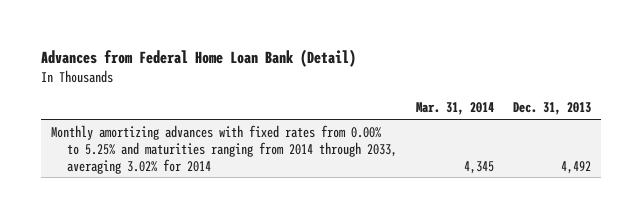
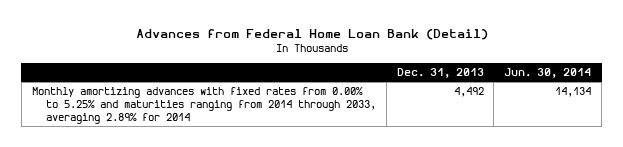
- | Mar. 31, 2014 | Dec. 31, 2013
+ | Dec. 31, 2013 | Jun. 30, 2014
- Monthly amortizing advances with fixed rates from 0.00% to 5.25% and maturities ranging from 2014 through 2033, averaging 3.02% for 2014 | 4,345 | 4,492
+ Monthly amortizing advances with fixed rates from 0.00% to 5.25% and maturities ranging from 2014 through 2033, averaging 2.89% for 2014 | 4,492 | 14,134

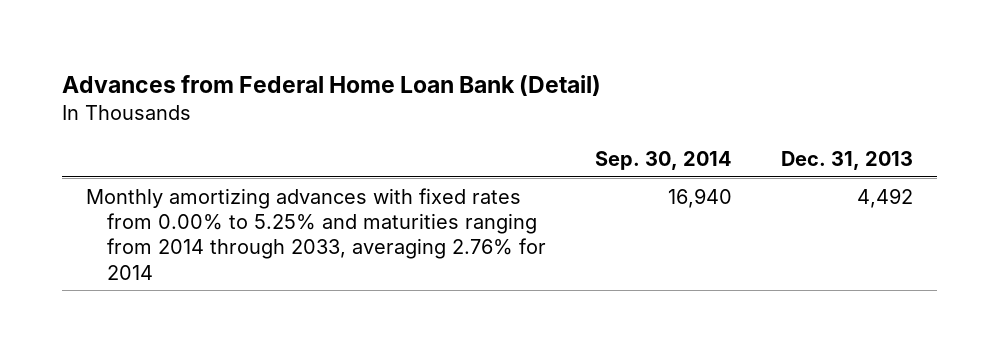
- | Dec. 31, 2013 | Jun. 30, 2014
+ | Sep. 30, 2014 | Dec. 31, 2013
- Monthly amortizing advances with fixed rates from 0.00% to 5.25% and maturities ranging from 2014 through 2033, averaging 2.89% for 2014 | 4,492 | 14,134
+ Monthly amortizing advances with fixed rates from 0.00% to 5.25% and maturities ranging from 2014 through 2033, averaging 2.76% for 2014 | 16,940 | 4,492

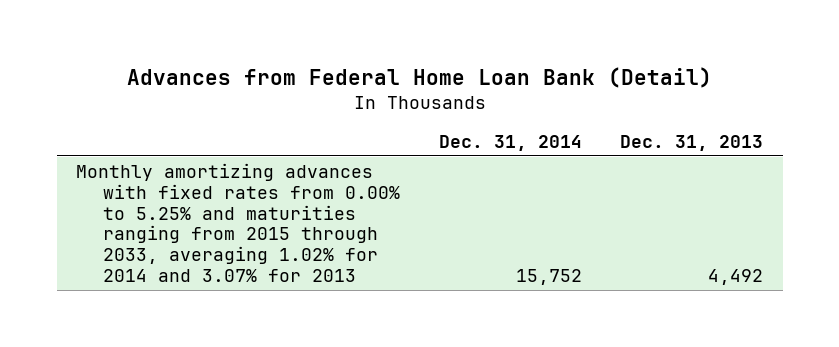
- | Sep. 30, 2014 | Dec. 31, 2013
+ | Dec. 31, 2014 | Dec. 31, 2013
- Monthly amortizing advances with fixed rates from 0.00% to 5.25% and maturities ranging from 2014 through 2033, averaging 2.76% for 2014 | 16,940 | 4,492
+ Monthly amortizing advances with fixed rates from 0.00% to 5.25% and maturities ranging from 2015 through 2033, averaging 1.02% for 2014 and 3.07% for 2013 | 15,752 | 4,492

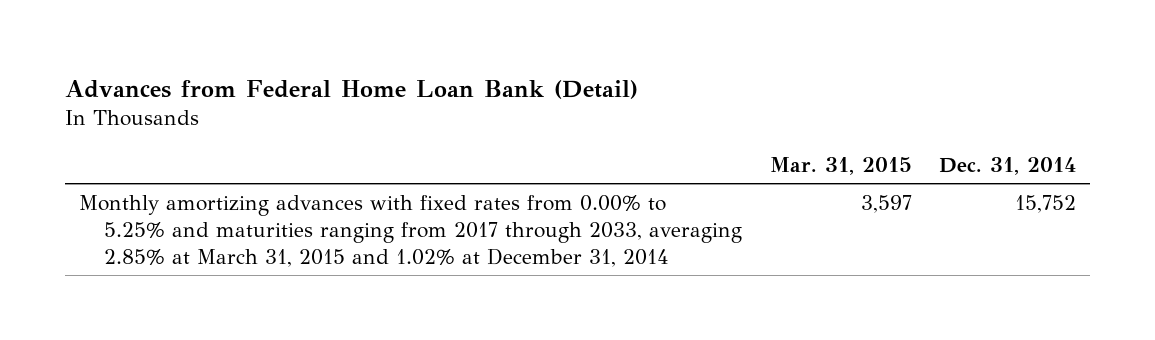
- | Dec. 31, 2014 | Dec. 31, 2013
+ | Mar. 31, 2015 | Dec. 31, 2014
- Monthly amortizing advances with fixed rates from 0.00% to 5.25% and maturities ranging from 2015 through 2033, averaging 1.02% for 2014 and 3.07% for 2013 | 15,752 | 4,492
+ Monthly amortizing advances with fixed rates from 0.00% to 5.25% and maturities ranging from 2017 through 2033, averaging 2.85% at March 31, 2015 and 1.02% at December 31, 2014 | 3,597 | 15,752

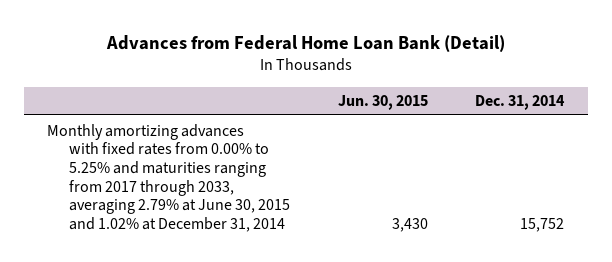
- | Mar. 31, 2015 | Dec. 31, 2014
+ | Jun. 30, 2015 | Dec. 31, 2014
- Monthly amortizing advances with fixed rates from 0.00% to 5.25% and maturities ranging from 2017 through 2033, averaging 2.85% at March 31, 2015 and 1.02% at December 31, 2014 | 3,597 | 15,752
+ Monthly amortizing advances with fixed rates from 0.00% to 5.25% and maturities ranging from 2017 through 2033, averaging 2.79% at June 30, 2015 and 1.02% at December 31, 2014 | 3,430 | 15,752

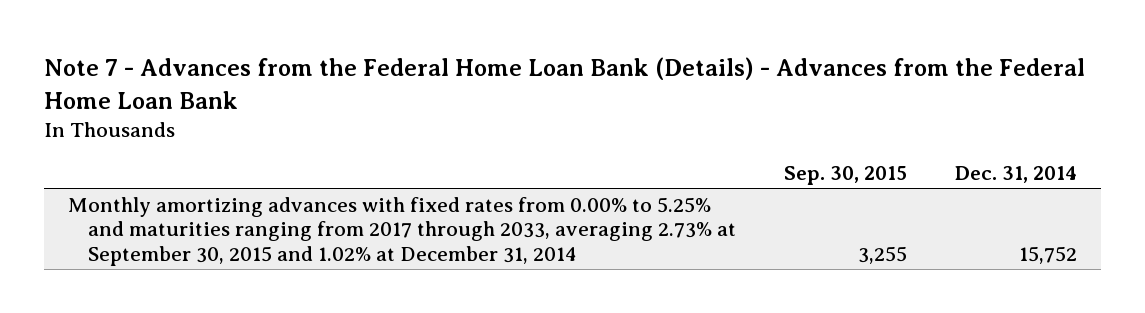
- Advances from Federal Home Loan Bank (Detail)
+ Note 7 - Advances from the Federal Home Loan Bank (Details) - Advances from the Federal Home Loan Bank
- | Jun. 30, 2015 | Dec. 31, 2014
+ | Sep. 30, 2015 | Dec. 31, 2014
- Monthly amortizing advances with fixed rates from 0.00% to 5.25% and maturities ranging from 2017 through 2033, averaging 2.79% at June 30, 2015 and 1.02% at December 31, 2014 | 3,430 | 15,752
+ Monthly amortizing advances with fixed rates from 0.00% to 5.25% and maturities ranging from 2017 through 2033, averaging 2.73% at September 30, 2015 and 1.02% at December 31, 2014 | 3,255 | 15,752

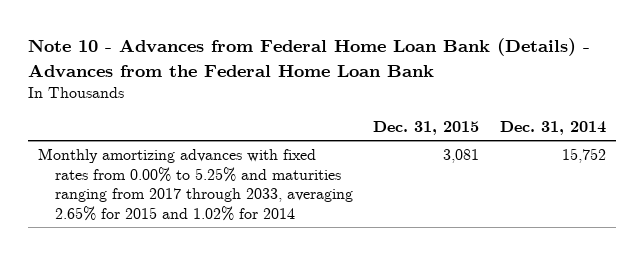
- Note 7 - Advances from the Federal Home Loan Bank (Details) - Advances from the Federal Home Loan Bank
+ Note 10 - Advances from Federal Home Loan Bank (Details) - Advances from the Federal Home Loan Bank
- | Sep. 30, 2015 | Dec. 31, 2014
+ | Dec. 31, 2015 | Dec. 31, 2014
- Monthly amortizing advances with fixed rates from 0.00% to 5.25% and maturities ranging from 2017 through 2033, averaging 2.73% at September 30, 2015 and 1.02% at December 31, 2014 | 3,255 | 15,752
+ Monthly amortizing advances with fixed rates from 0.00% to 5.25% and maturities ranging from 2017 through 2033, averaging 2.65% for 2015 and 1.02% for 2014 | 3,081 | 15,752

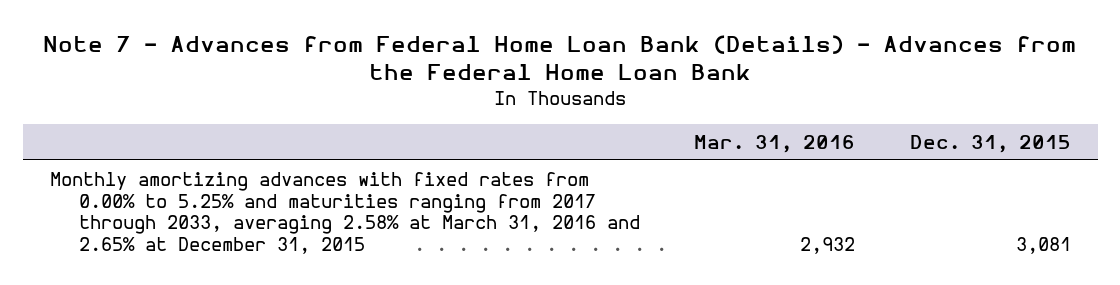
- Note 10 - Advances from Federal Home Loan Bank (Details) - Advances from the Federal Home Loan Bank
+ Note 7 - Advances from Federal Home Loan Bank (Details) - Advances from the Federal Home Loan Bank
- | Dec. 31, 2015 | Dec. 31, 2014
+ | Mar. 31, 2016 | Dec. 31, 2015
- Monthly amortizing advances with fixed rates from 0.00% to 5.25% and maturities ranging from 2017 through 2033, averaging 2.65% for 2015 and 1.02% for 2014 | 3,081 | 15,752
+ Monthly amortizing advances with fixed rates from 0.00% to 5.25% and maturities ranging from 2017 through 2033, averaging 2.58% at March 31, 2016 and 2.65% at December 31, 2015 | 2,932 | 3,081

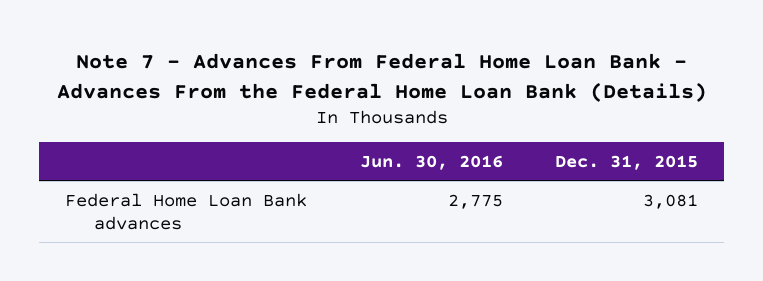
- Note 7 - Advances from Federal Home Loan Bank (Details) - Advances from the Federal Home Loan Bank
+ Note 7 - Advances From Federal Home Loan Bank - Advances From the Federal Home Loan Bank (Details)
- | Mar. 31, 2016 | Dec. 31, 2015
+ | Jun. 30, 2016 | Dec. 31, 2015
- Monthly amortizing advances with fixed rates from 0.00% to 5.25% and maturities ranging from 2017 through 2033, averaging 2.58% at March 31, 2016 and 2.65% at December 31, 2015 | 2,932 | 3,081
+ Federal Home Loan Bank advances | 2,775 | 3,081

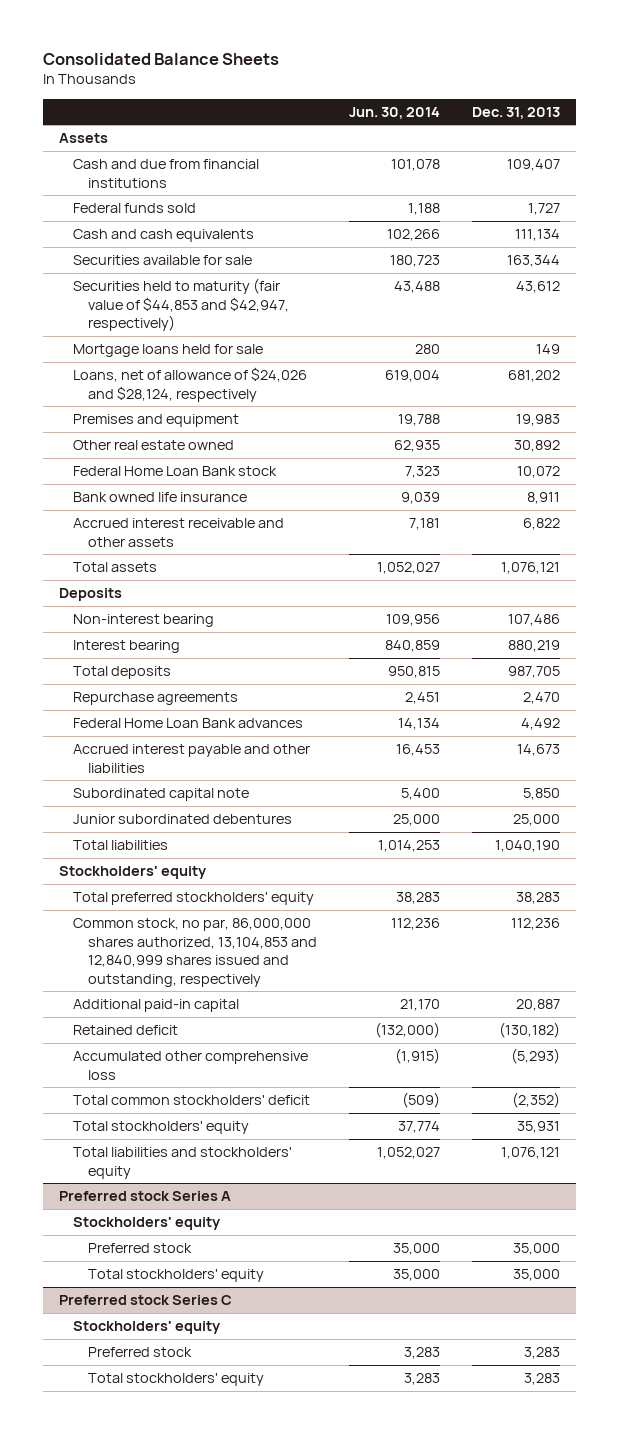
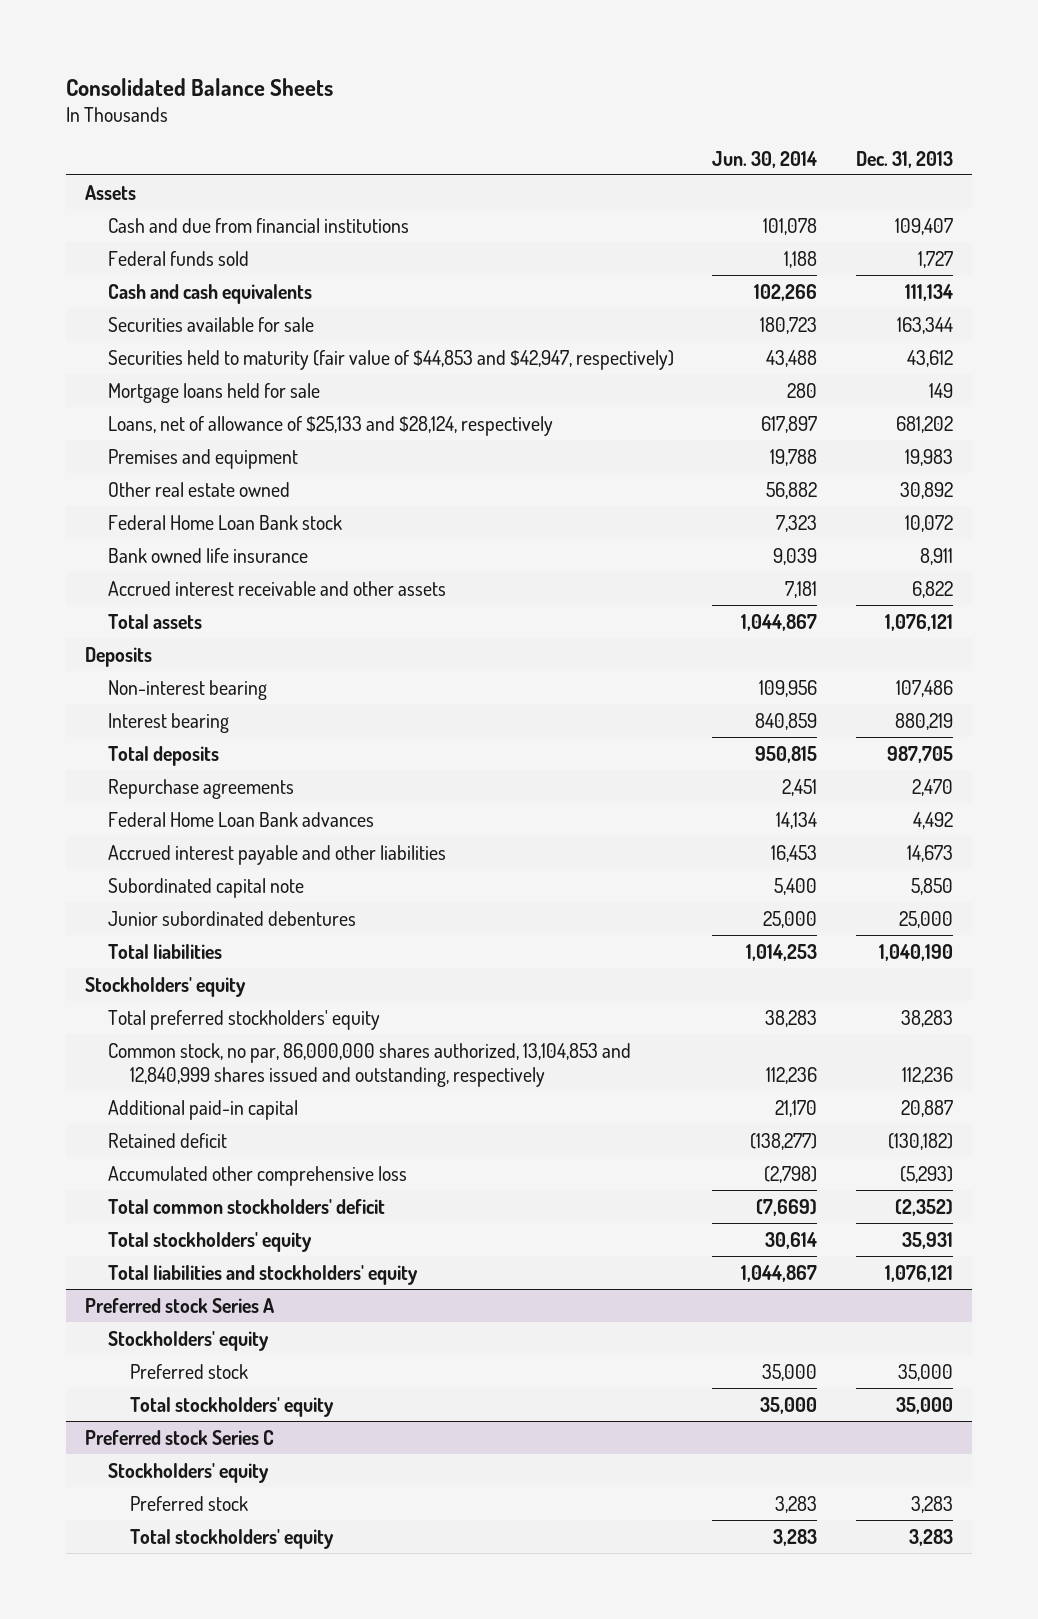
- Loans, net of allowance of $24,026 and $28,124, respectively | 619,004 | 681,202
+ Loans, net of allowance of $25,133 and $28,124, respectively | 617,897 | 681,202
- Other real estate owned | 62,935 | 30,892
+ Other real estate owned | 56,882 | 30,892
- Total assets | 1,052,027 | 1,076,121
+ Total assets | 1,044,867 | 1,076,121
- Retained deficit | (132,000) | (130,182)
- Accumulated other comprehensive loss | (1,915) | (5,293)
- Total common stockholders' deficit | (509) | (2,352)
- Total stockholders' equity | 37,774 | 35,931
- Total liabilities and stockholders' equity | 1,052,027 | 1,076,121
+ Retained deficit | (138,277) | (130,182)
+ Accumulated other comprehensive loss | (2,798) | (5,293)
+ Total common stockholders' deficit | (7,669) | (2,352)
+ Total stockholders' equity | 30,614 | 35,931
+ Total liabilities and stockholders' equity | 1,044,867 | 1,076,121

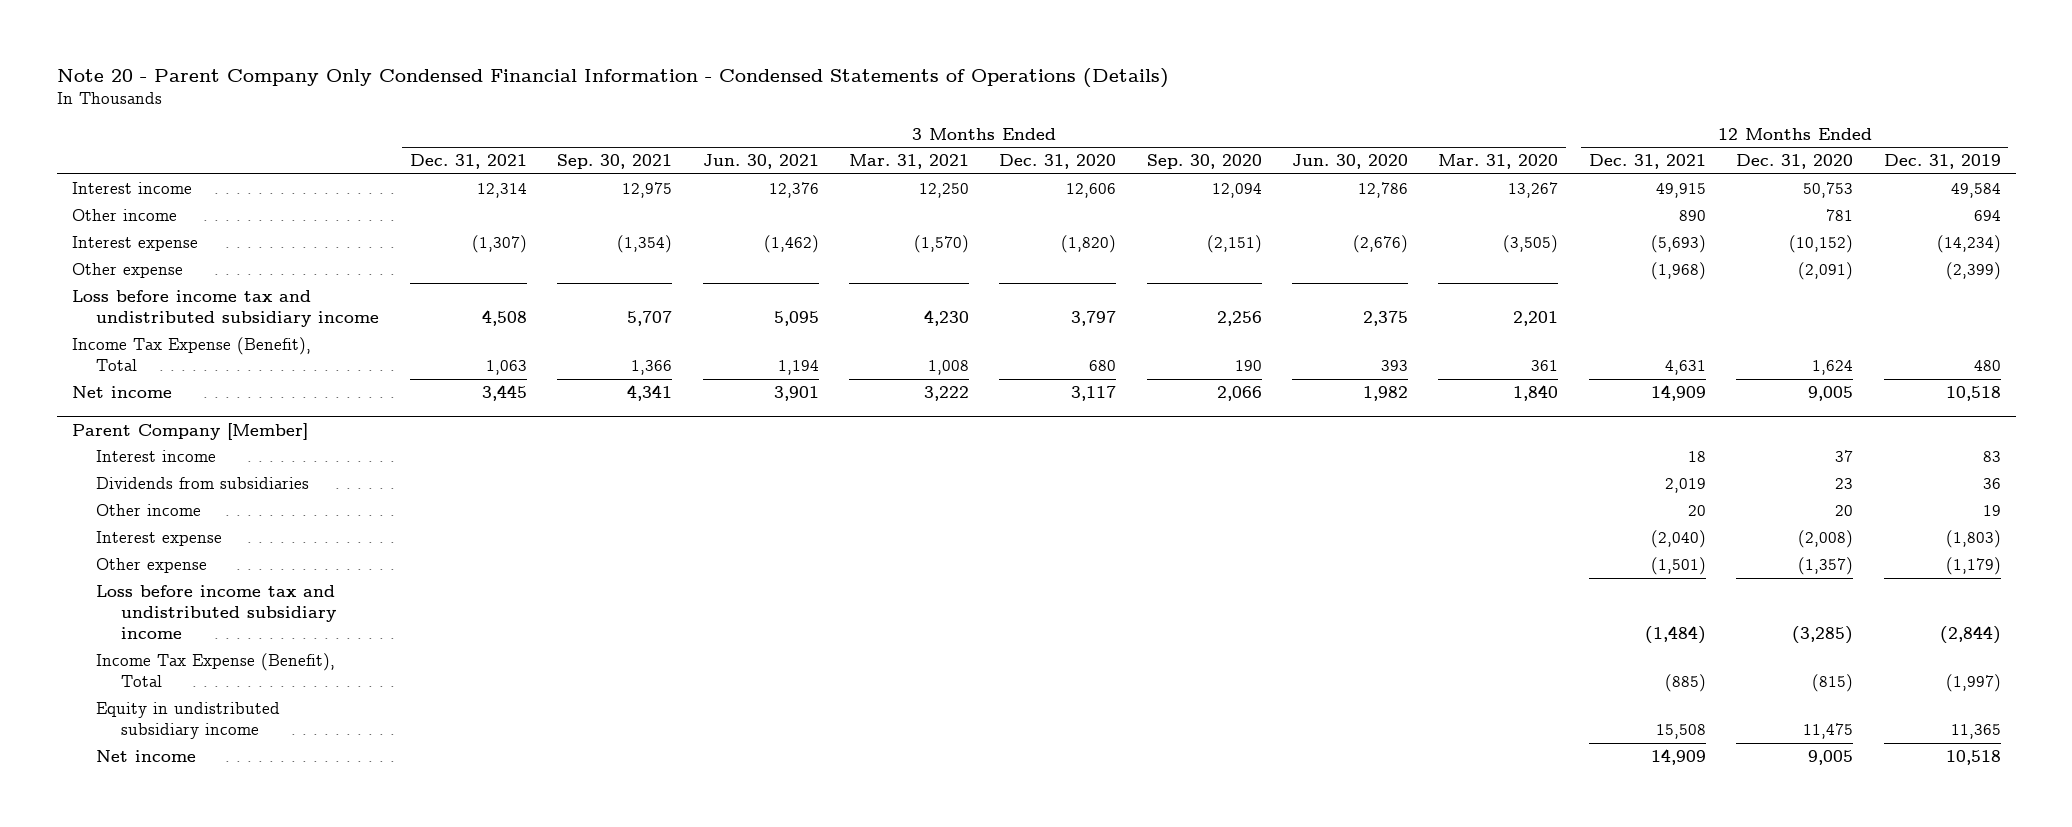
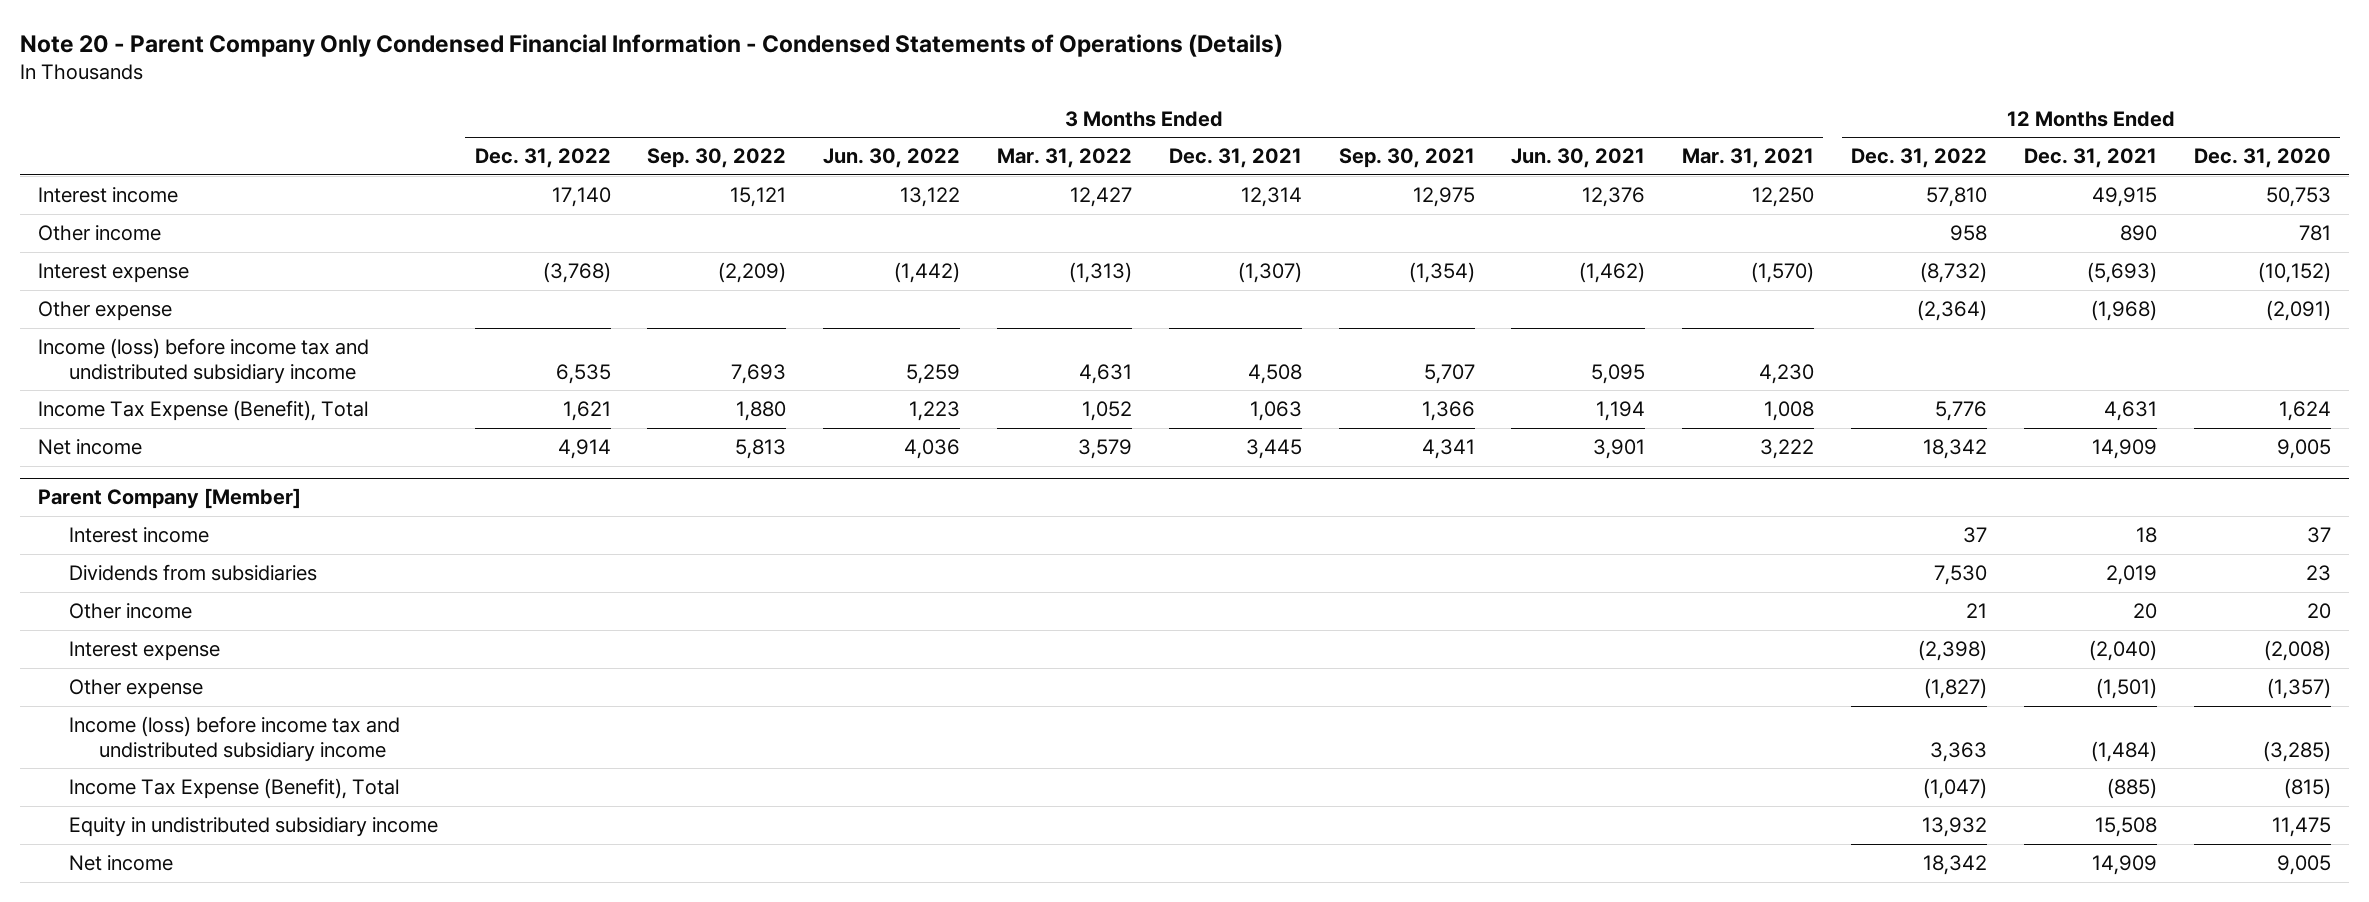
- | 3 Months Ended Dec. 31, 2021 | 3 Months Ended Sep. 30, 2021 | 3 Months Ended Jun. 30, 2021 | 3 Months Ended Mar. 31, 2021 | 3 Months Ended Dec. 31, 2020 | 3 Months Ended Sep. 30, 2020 | 3 Months Ended Jun. 30, 2020 | 3 Months Ended Mar. 31, 2020 | 12 Months Ended Dec. 31, 2021 | 12 Months Ended Dec. 31, 2020 | 12 Months Ended Dec. 31, 2019
+ | 3 Months Ended Dec. 31, 2022 | 3 Months Ended Sep. 30, 2022 | 3 Months Ended Jun. 30, 2022 | 3 Months Ended Mar. 31, 2022 | 3 Months Ended Dec. 31, 2021 | 3 Months Ended Sep. 30, 2021 | 3 Months Ended Jun. 30, 2021 | 3 Months Ended Mar. 31, 2021 | 12 Months Ended Dec. 31, 2022 | 12 Months Ended Dec. 31, 2021 | 12 Months Ended Dec. 31, 2020
- Loss before income tax and undistributed subsidiary income | 4,508 | 5,707 | 5,095 | 4,230 | 3,797 | 2,256 | 2,375 | 2,201 | | |
+ Income (loss) before income tax and undistributed subsidiary income | 6,535 | 7,693 | 5,259 | 4,631 | 4,508 | 5,707 | 5,095 | 4,230 | | |
@ Parent Company [Member]
- Loss before income tax and undistributed subsidiary income | | | | | | | | | (1,484) | (3,285) | (2,844)
+ Income (loss) before income tax and undistributed subsidiary income | | | | | | | | | 3,363 | (1,484) | (3,285)

